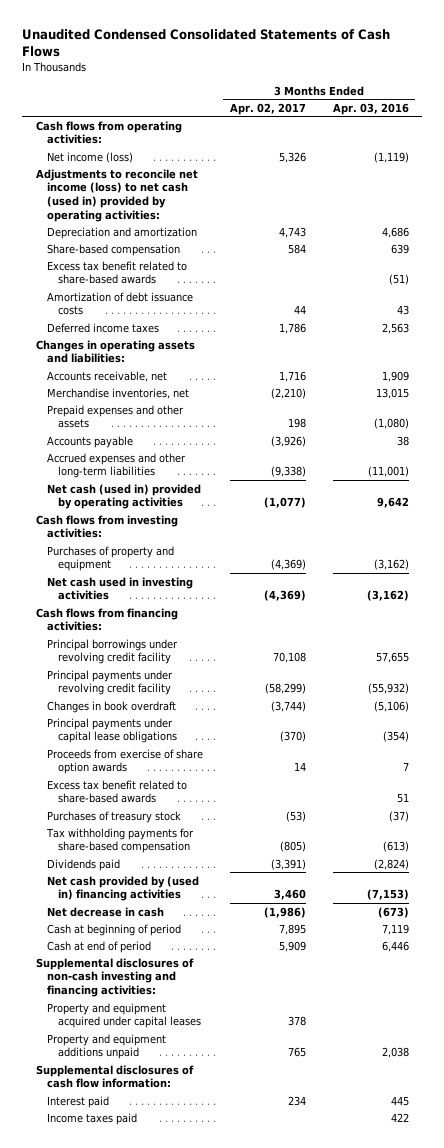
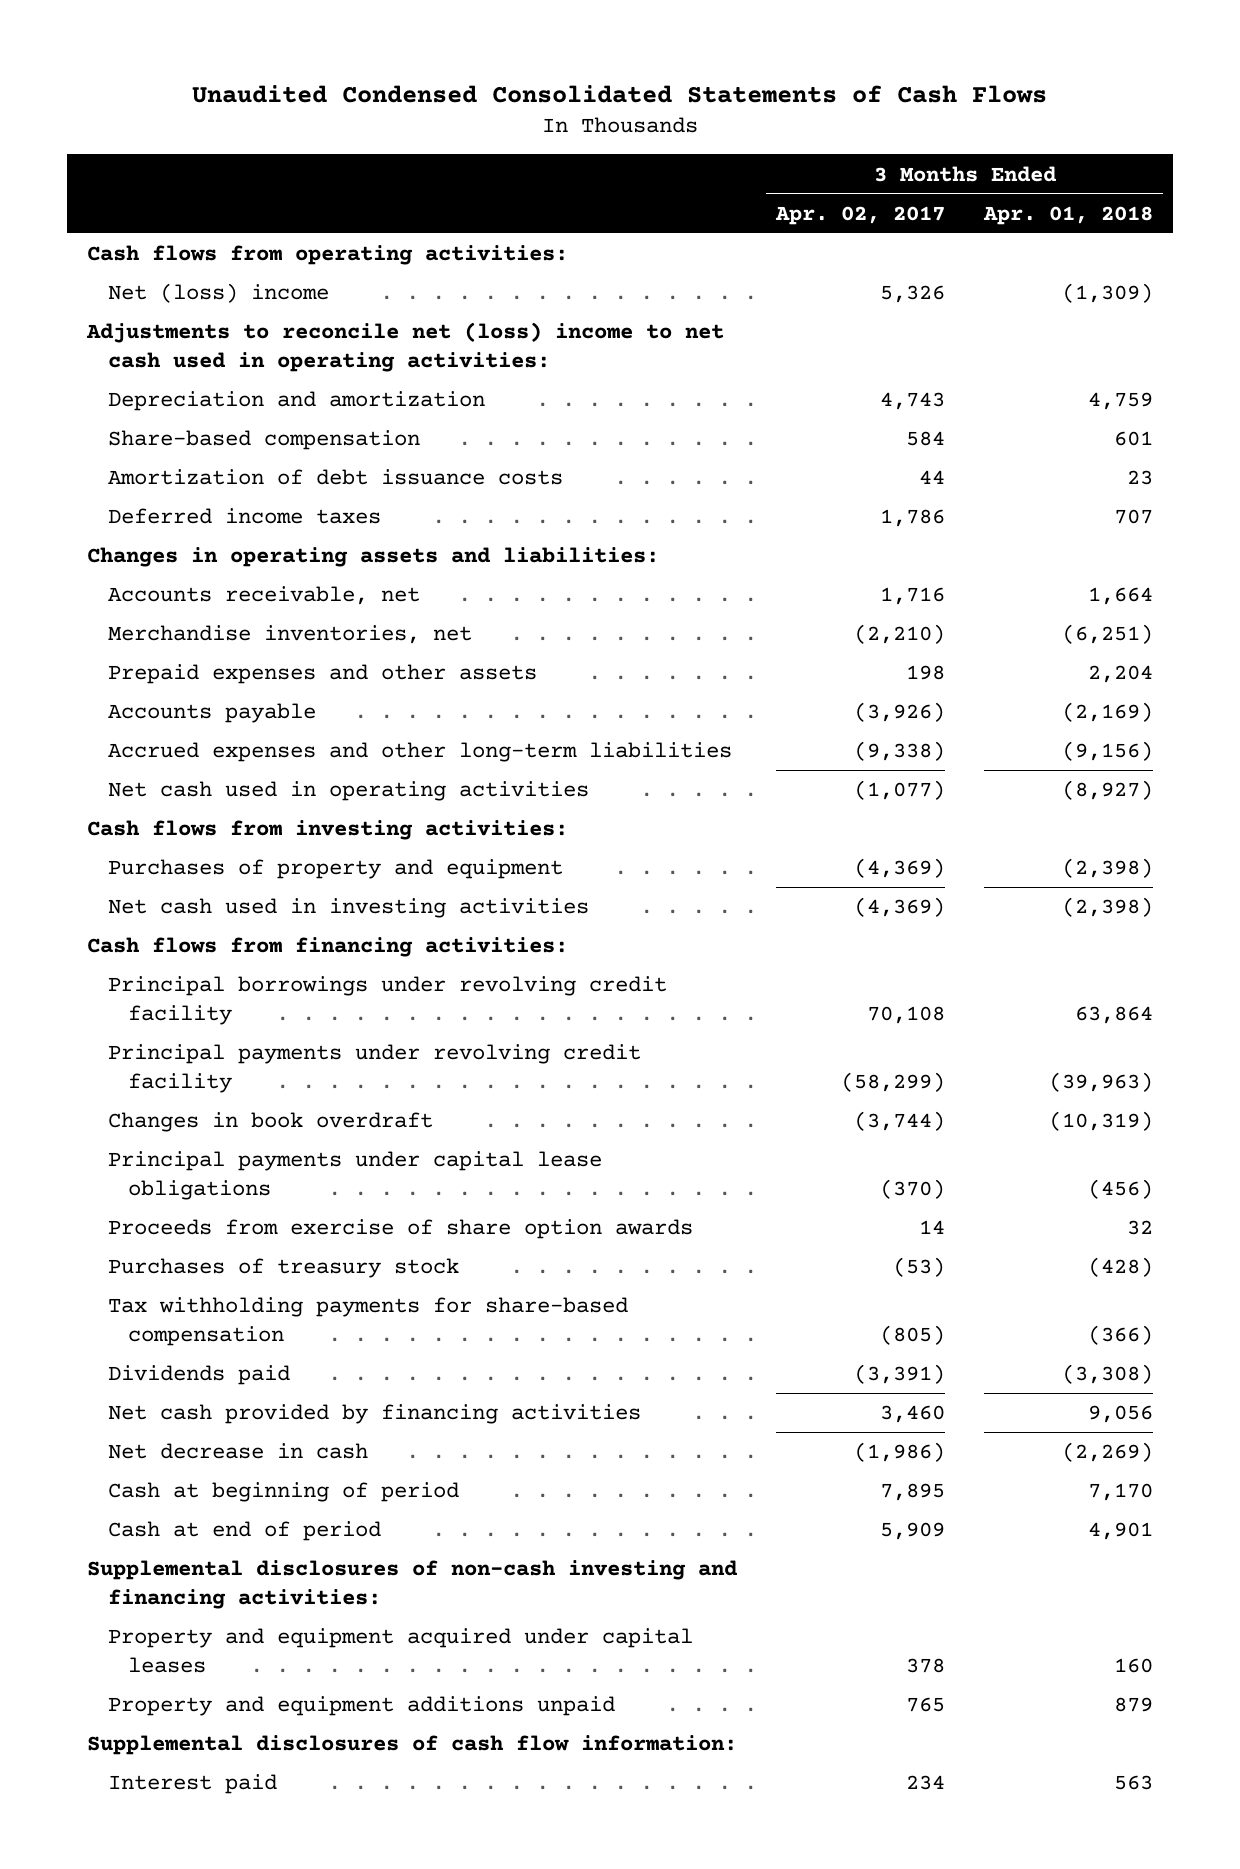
- | 3 Months Ended Apr. 02, 2017 | 3 Months Ended Apr. 03, 2016
+ | 3 Months Ended Apr. 02, 2017 | 3 Months Ended Apr. 01, 2018
- Net income (loss) | 5,326 | (1,119)
- Adjustments to reconcile net income (loss) to net cash (used in) provided by operating activities:
+ Net (loss) income | 5,326 | (1,309)
+ Adjustments to reconcile net (loss) income to net cash used in operating activities:
- Excess tax benefit related to share-based awards | | (51)
- Net cash (used in) provided by operating activities | (1,077) | 9,642
+ Net cash used in operating activities | (1,077) | (8,927)
- Excess tax benefit related to share-based awards | | 51
- Net cash provided by (used in) financing activities | 3,460 | (7,153)
+ Net cash provided by financing activities | 3,460 | 9,056
- Income taxes paid | | 422

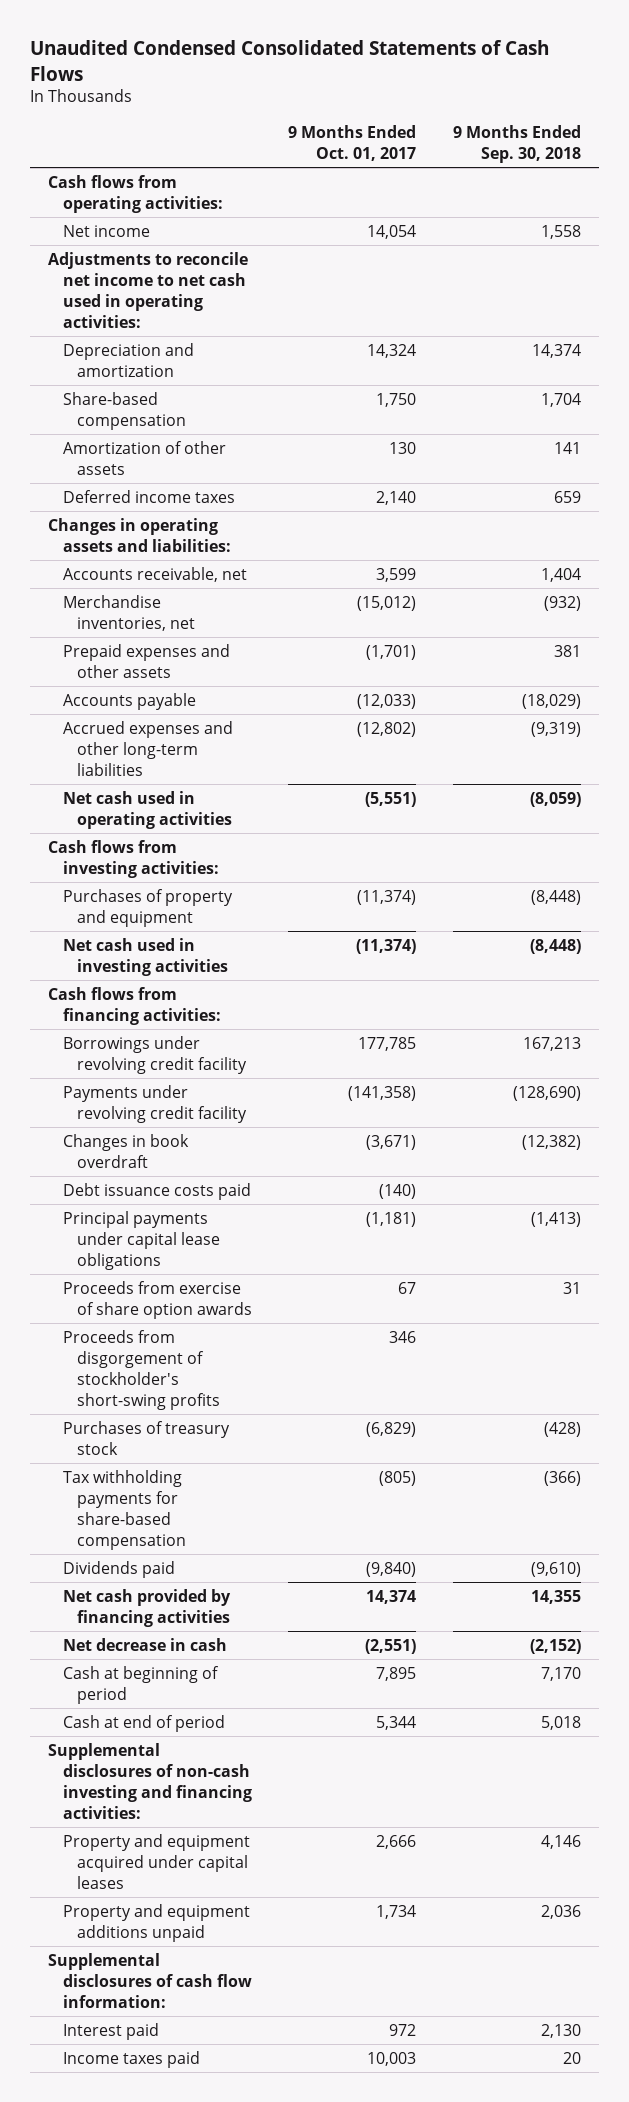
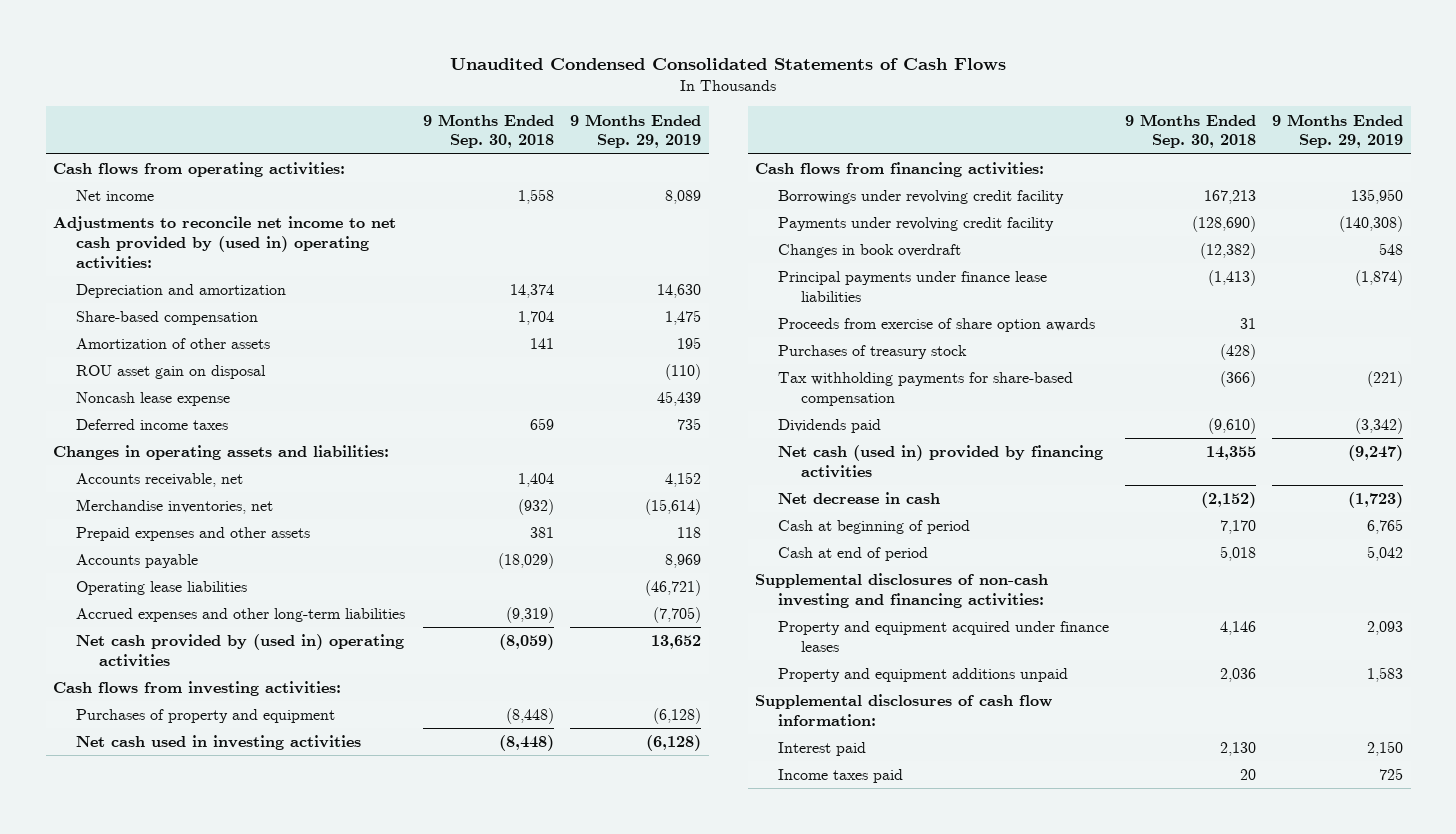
- | 9 Months Ended Oct. 01, 2017 | 9 Months Ended Sep. 30, 2018
+ | 9 Months Ended Sep. 30, 2018 | 9 Months Ended Sep. 29, 2019
- Adjustments to reconcile net income to net cash used in operating activities:
+ Adjustments to reconcile net income to net cash provided by (used in) operating activities:
+ ROU asset gain on disposal | | (110)
+ Noncash lease expense | | 45,439
+ Operating lease liabilities | | (46,721)
- Net cash used in operating activities | (5,551) | (8,059)
+ Net cash provided by (used in) operating activities | (8,059) | 13,652
- Debt issuance costs paid | (140) |
- Principal payments under capital lease obligations | (1,181) | (1,413)
+ Principal payments under finance lease liabilities | (1,413) | (1,874)
- Proceeds from disgorgement of stockholder's short-swing profits | 346 |
- Net cash provided by financing activities | 14,374 | 14,355
+ Net cash (used in) provided by financing activities | 14,355 | (9,247)
- Property and equipment acquired under capital leases | 2,666 | 4,146
+ Property and equipment acquired under finance leases | 4,146 | 2,093

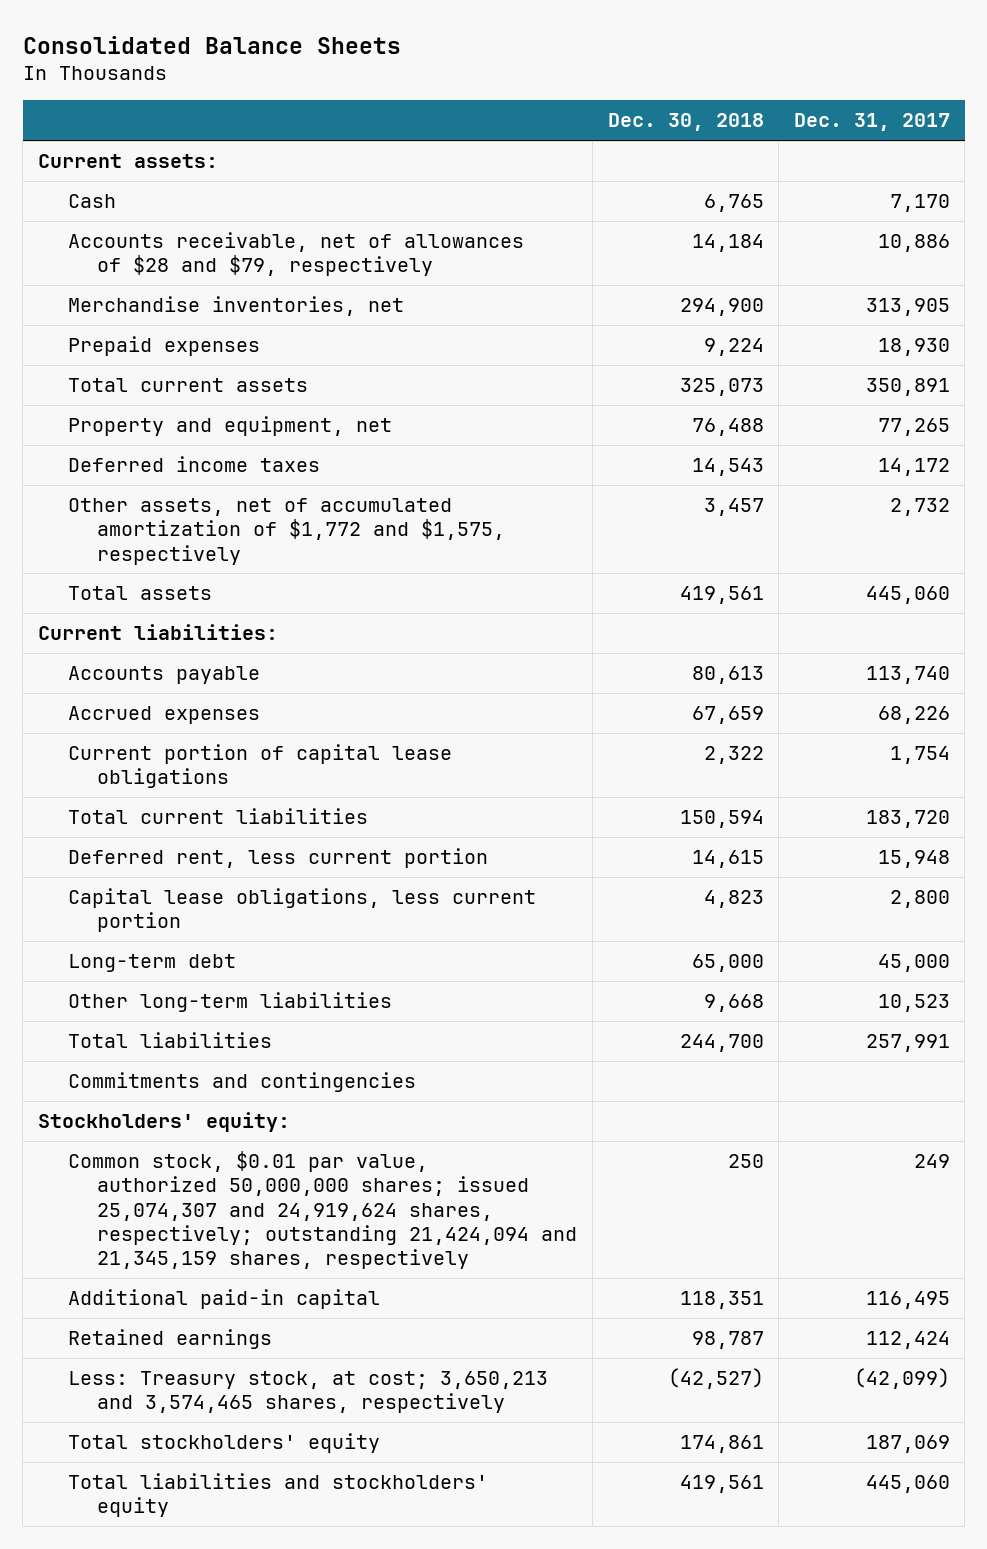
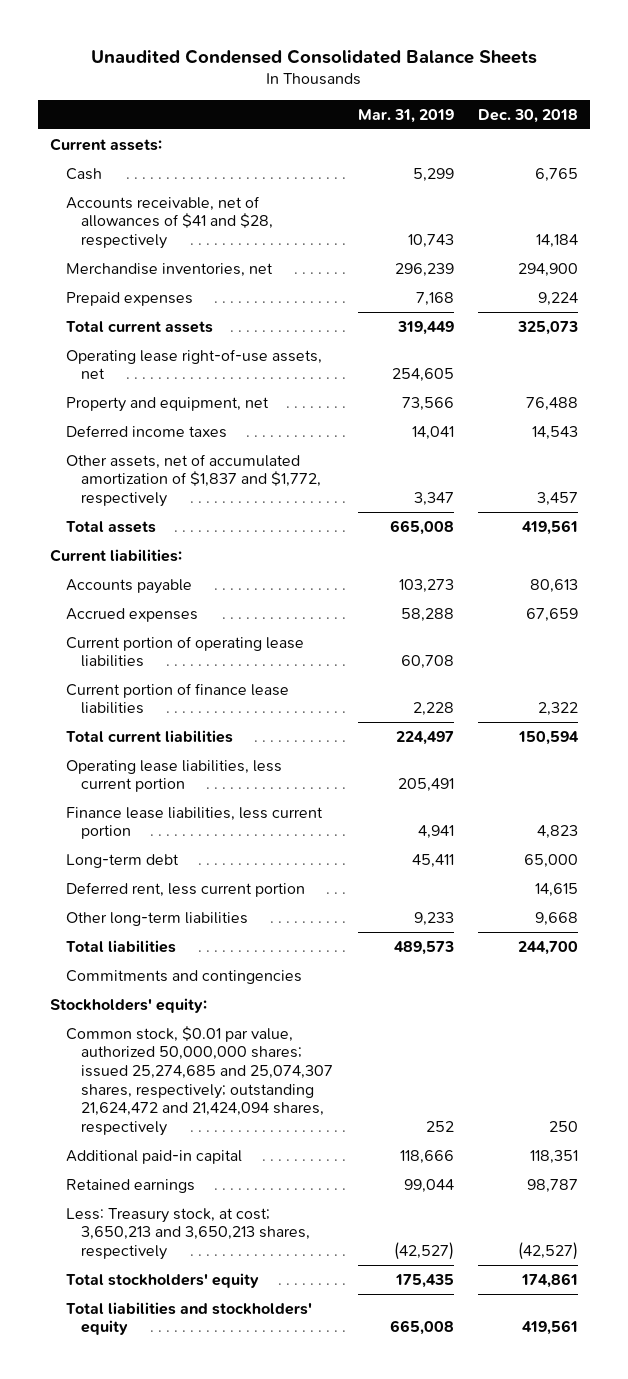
- Consolidated Balance Sheets
+ Unaudited Condensed Consolidated Balance Sheets
- | Dec. 30, 2018 | Dec. 31, 2017
+ | Mar. 31, 2019 | Dec. 30, 2018
- Accounts receivable, net of allowances of $28 and $79, respectively | 14,184 | 10,886
+ Accounts receivable, net of allowances of $41 and $28, respectively | 10,743 | 14,184
+ Operating lease right-of-use assets, net | 254,605 |
- Other assets, net of accumulated amortization of $1,772 and $1,575, respectively | 3,457 | 2,732
+ Other assets, net of accumulated amortization of $1,837 and $1,772, respectively | 3,347 | 3,457
- Current portion of capital lease obligations | 2,322 | 1,754
+ Current portion of operating lease liabilities | 60,708 |
+ Current portion of finance lease liabilities | 2,228 | 2,322
- Capital lease obligations, less current portion | 4,823 | 2,800
+ Operating lease liabilities, less current portion | 205,491 |
+ Finance lease liabilities, less current portion | 4,941 | 4,823
moved down: Deferred rent, less current portion | | 14,615
- Common stock, $0.01 par value, authorized 50,000,000 shares; issued 25,074,307 and 24,919,624 shares, respectively; outstanding 21,424,094 and 21,345,159 shares, respectively | 250 | 249
+ Common stock, $0.01 par value, authorized 50,000,000 shares; issued 25,274,685 and 25,074,307 shares, respectively; outstanding 21,624,472 and 21,424,094 shares, respectively | 252 | 250
- Less: Treasury stock, at cost; 3,650,213 and 3,574,465 shares, respectively | (42,527) | (42,099)
+ Less: Treasury stock, at cost; 3,650,213 and 3,650,213 shares, respectively | (42,527) | (42,527)

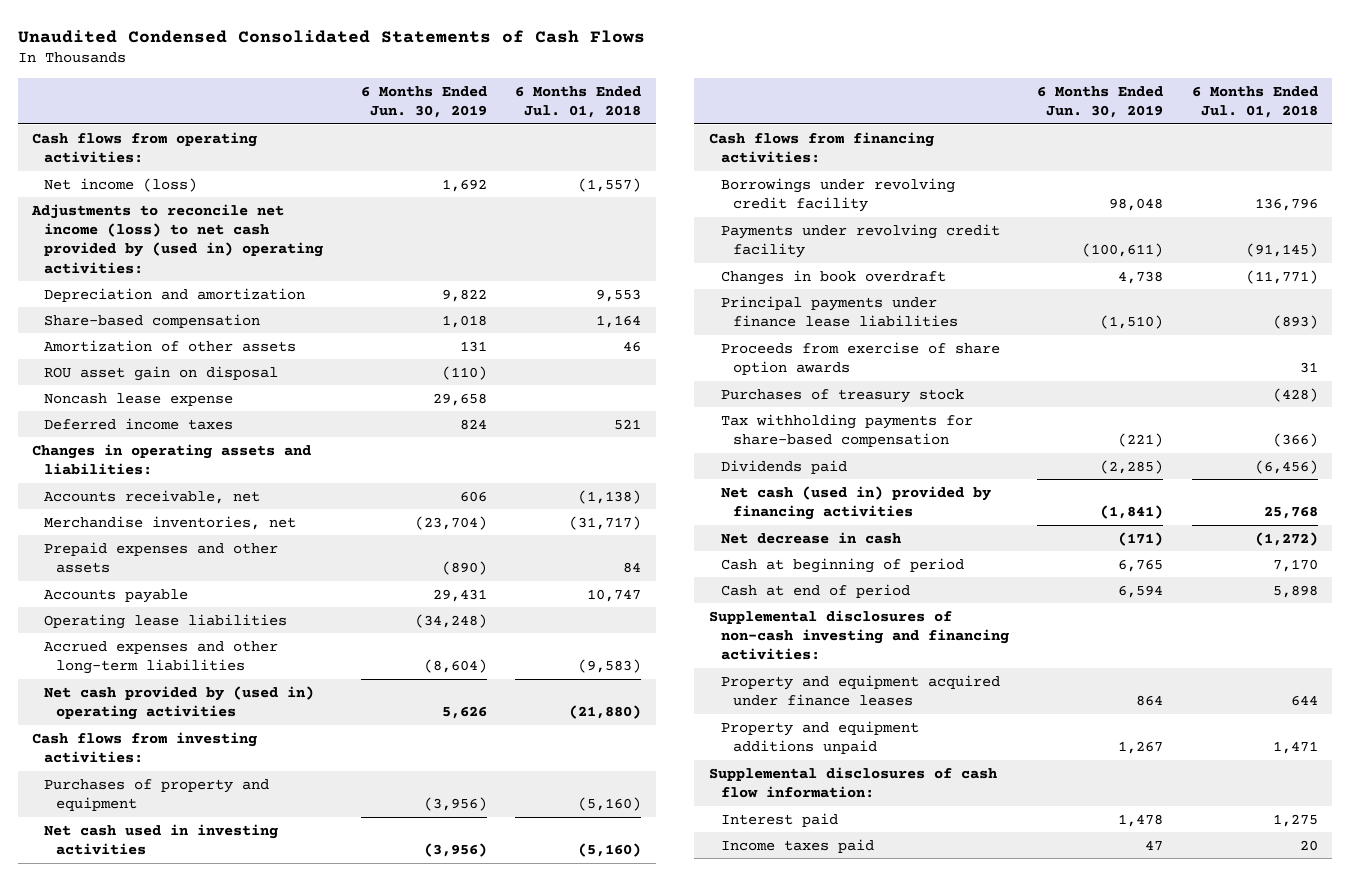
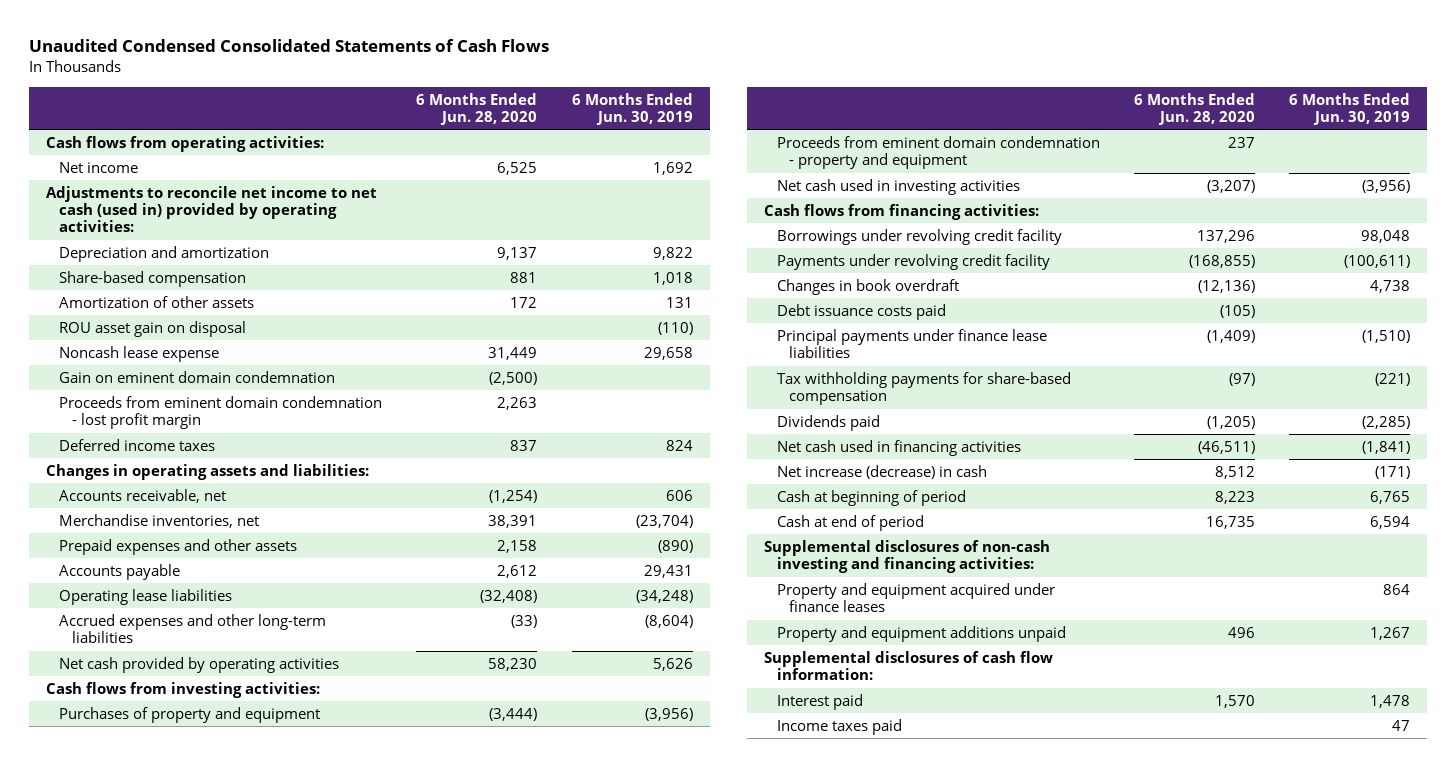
- | 6 Months Ended Jun. 30, 2019 | 6 Months Ended Jul. 01, 2018
+ | 6 Months Ended Jun. 28, 2020 | 6 Months Ended Jun. 30, 2019
- Net income (loss) | 1,692 | (1,557)
- Adjustments to reconcile net income (loss) to net cash provided by (used in) operating activities:
+ Net income | 6,525 | 1,692
+ Adjustments to reconcile net income to net cash (used in) provided by operating activities:
+ Gain on eminent domain condemnation | (2,500) |
+ Proceeds from eminent domain condemnation - lost profit margin | 2,263 |
- Net cash provided by (used in) operating activities | 5,626 | (21,880)
+ Net cash provided by operating activities | 58,230 | 5,626
+ Proceeds from eminent domain condemnation - property and equipment | 237 |
+ Debt issuance costs paid | (105) |
- Proceeds from exercise of share option awards | | 31
- Purchases of treasury stock | | (428)
- Net cash (used in) provided by financing activities | (1,841) | 25,768
- Net decrease in cash | (171) | (1,272)
+ Net cash used in financing activities | (46,511) | (1,841)
+ Net increase (decrease) in cash | 8,512 | (171)

